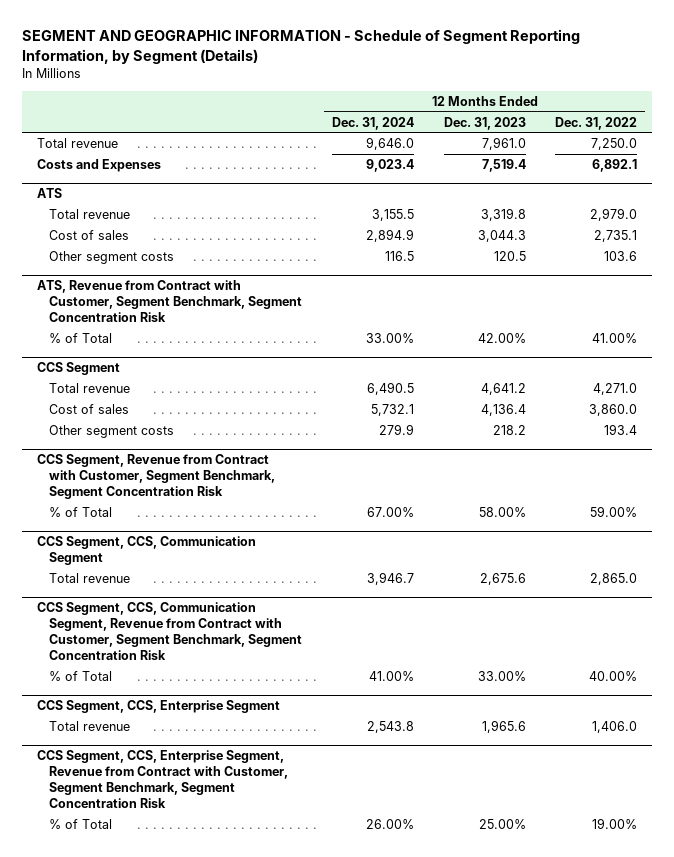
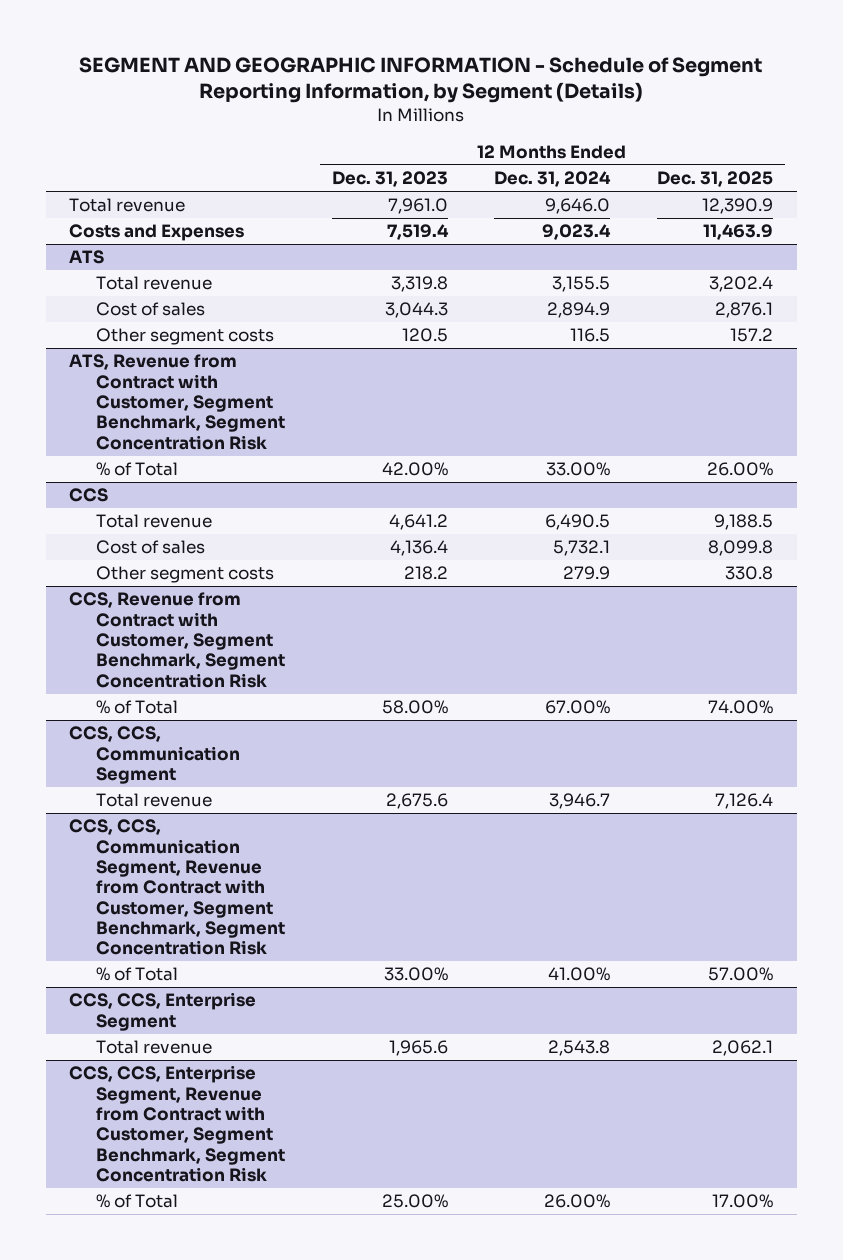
- | 12 Months Ended Dec. 31, 2024 | 12 Months Ended Dec. 31, 2023 | 12 Months Ended Dec. 31, 2022
+ | 12 Months Ended Dec. 31, 2023 | 12 Months Ended Dec. 31, 2024 | 12 Months Ended Dec. 31, 2025
- CCS Segment
+ CCS
- CCS Segment, Revenue from Contract with Customer, Segment Benchmark, Segment Concentration Risk
+ CCS, Revenue from Contract with Customer, Segment Benchmark, Segment Concentration Risk
- CCS Segment, CCS, Communication Segment
+ CCS, CCS, Communication Segment
- CCS Segment, CCS, Communication Segment, Revenue from Contract with Customer, Segment Benchmark, Segment Concentration Risk
+ CCS, CCS, Communication Segment, Revenue from Contract with Customer, Segment Benchmark, Segment Concentration Risk
- CCS Segment, CCS, Enterprise Segment
+ CCS, CCS, Enterprise Segment
- CCS Segment, CCS, Enterprise Segment, Revenue from Contract with Customer, Segment Benchmark, Segment Concentration Risk
+ CCS, CCS, Enterprise Segment, Revenue from Contract with Customer, Segment Benchmark, Segment Concentration Risk

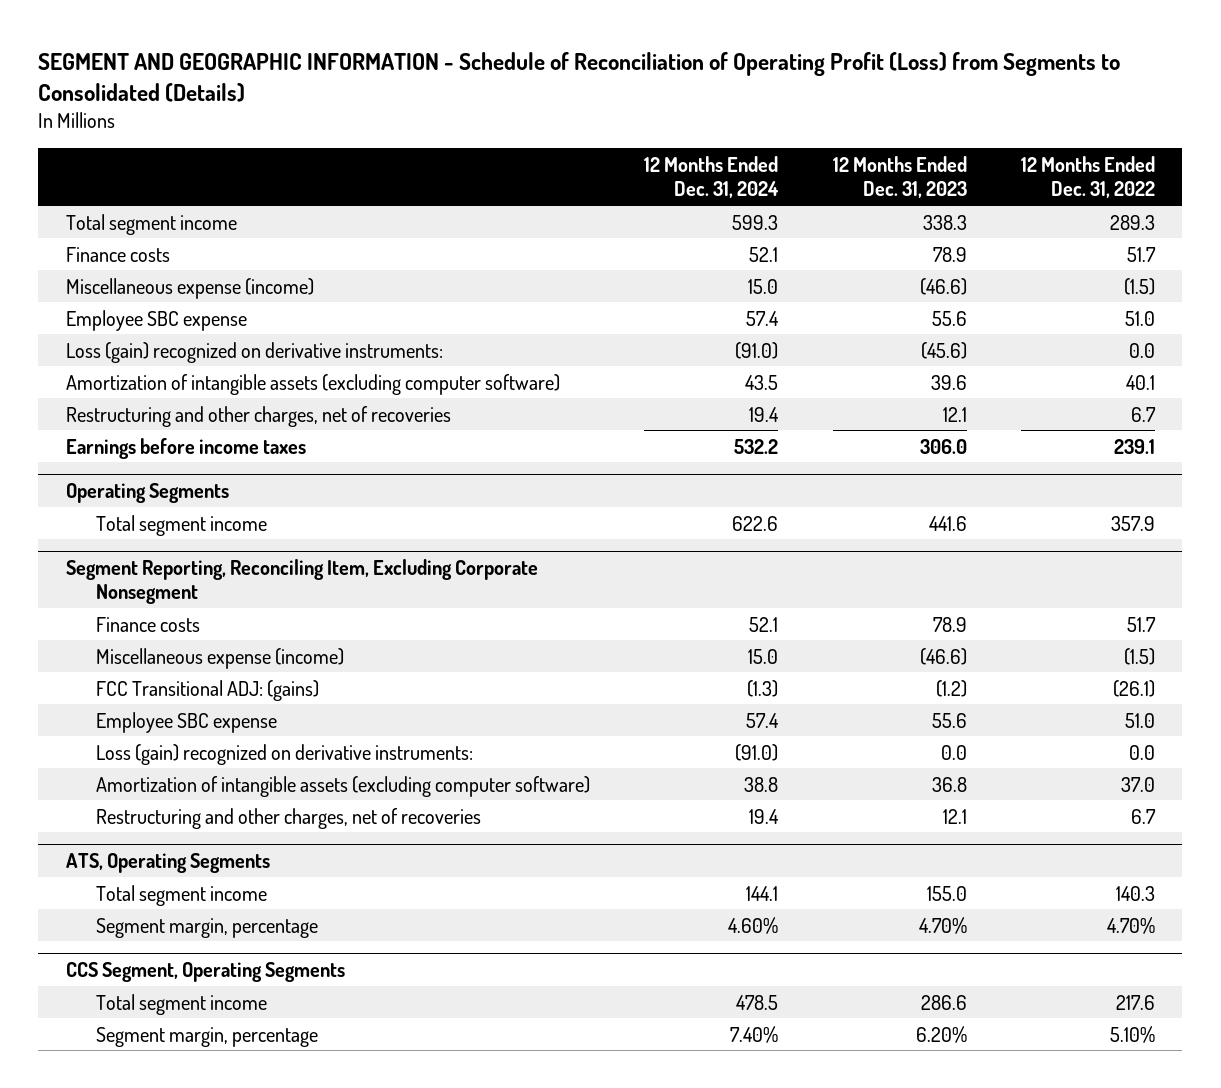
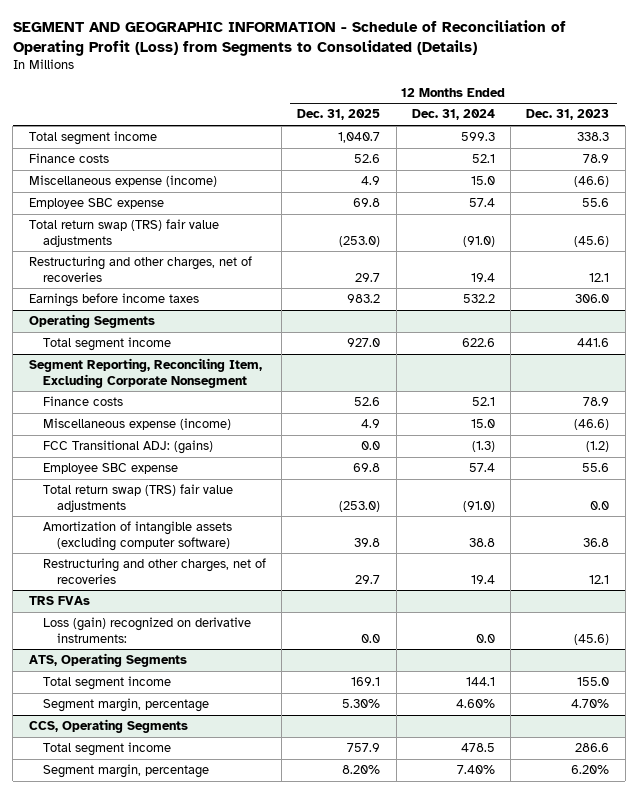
- | 12 Months Ended Dec. 31, 2024 | 12 Months Ended Dec. 31, 2023 | 12 Months Ended Dec. 31, 2022
+ | 12 Months Ended Dec. 31, 2025 | 12 Months Ended Dec. 31, 2024 | 12 Months Ended Dec. 31, 2023
- Loss (gain) recognized on derivative instruments: | (91.0) | (45.6) | 0.0
- Amortization of intangible assets (excluding computer software) | 43.5 | 39.6 | 40.1
+ Total return swap (TRS) fair value adjustments | (253.0) | (91.0) | (45.6)
@ Segment Reporting, Reconciling Item, Excluding Corporate Nonsegment
- Loss (gain) recognized on derivative instruments: | (91.0) | 0.0 | 0.0
+ Total return swap (TRS) fair value adjustments | (253.0) | (91.0) | 0.0
+ TRS FVAs
+ Loss (gain) recognized on derivative instruments: | 0.0 | 0.0 | (45.6)
- CCS Segment, Operating Segments
+ CCS, Operating Segments

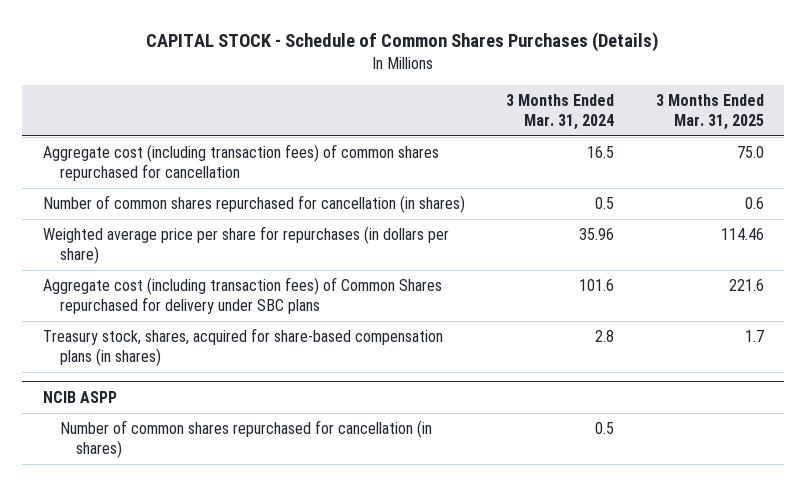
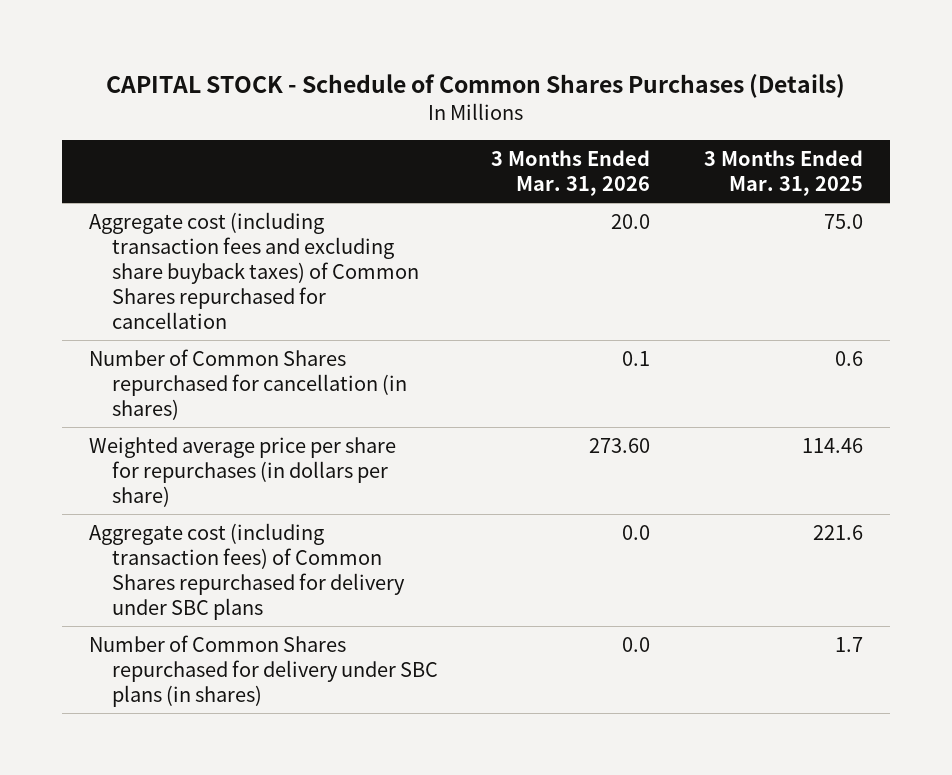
- | 3 Months Ended Mar. 31, 2024 | 3 Months Ended Mar. 31, 2025
+ | 3 Months Ended Mar. 31, 2026 | 3 Months Ended Mar. 31, 2025
- Aggregate cost (including transaction fees) of common shares repurchased for cancellation | 16.5 | 75.0
- Number of common shares repurchased for cancellation (in shares) | 0.5 | 0.6
+ Aggregate cost (including transaction fees and excluding share buyback taxes) of Common Shares repurchased for cancellation | 20.0 | 75.0
+ Number of Common Shares repurchased for cancellation (in shares) | 0.1 | 0.6
- Treasury stock, shares, acquired for share-based compensation plans (in shares) | 2.8 | 1.7
- NCIB ASPP
- Number of common shares repurchased for cancellation (in shares) | 0.5 |
+ Number of Common Shares repurchased for delivery under SBC plans (in shares) | 0.0 | 1.7

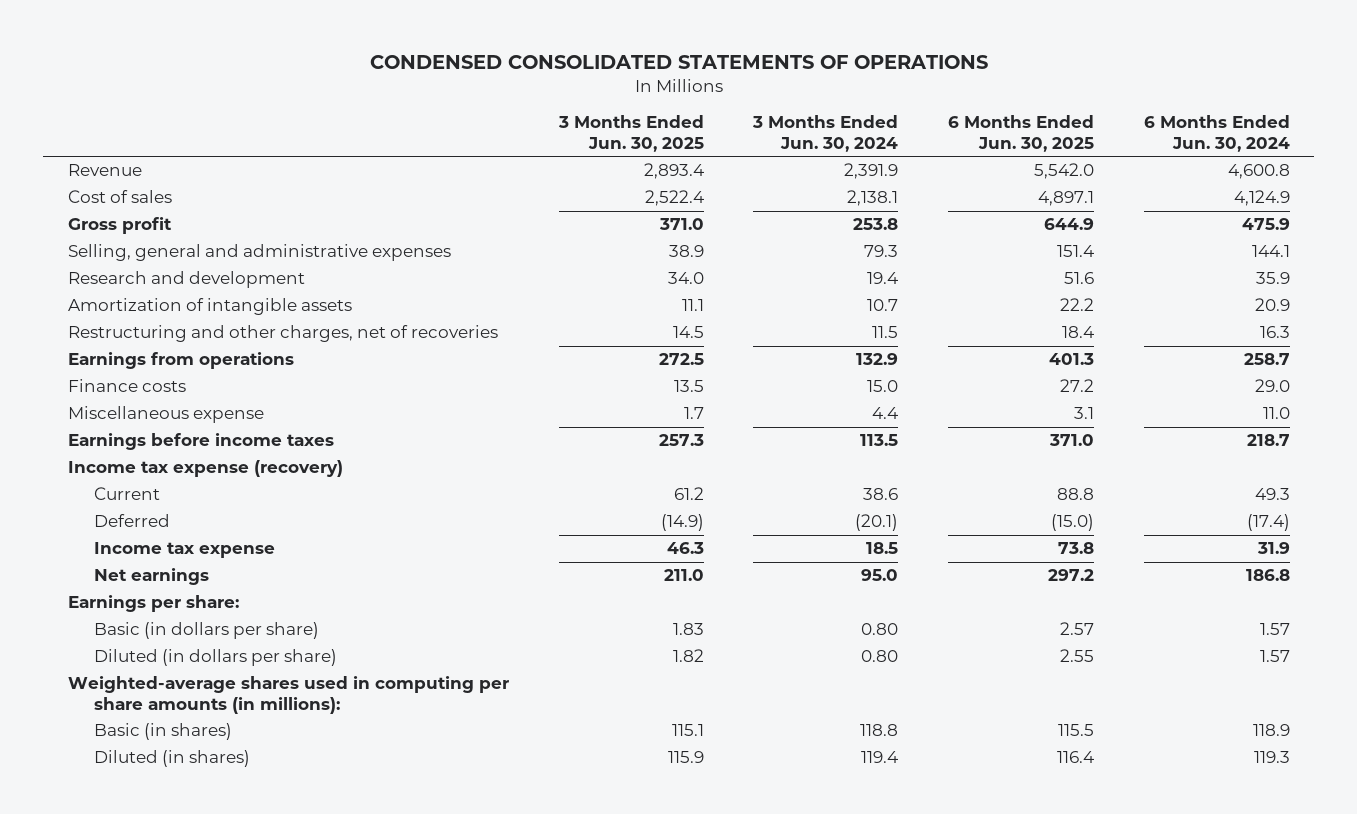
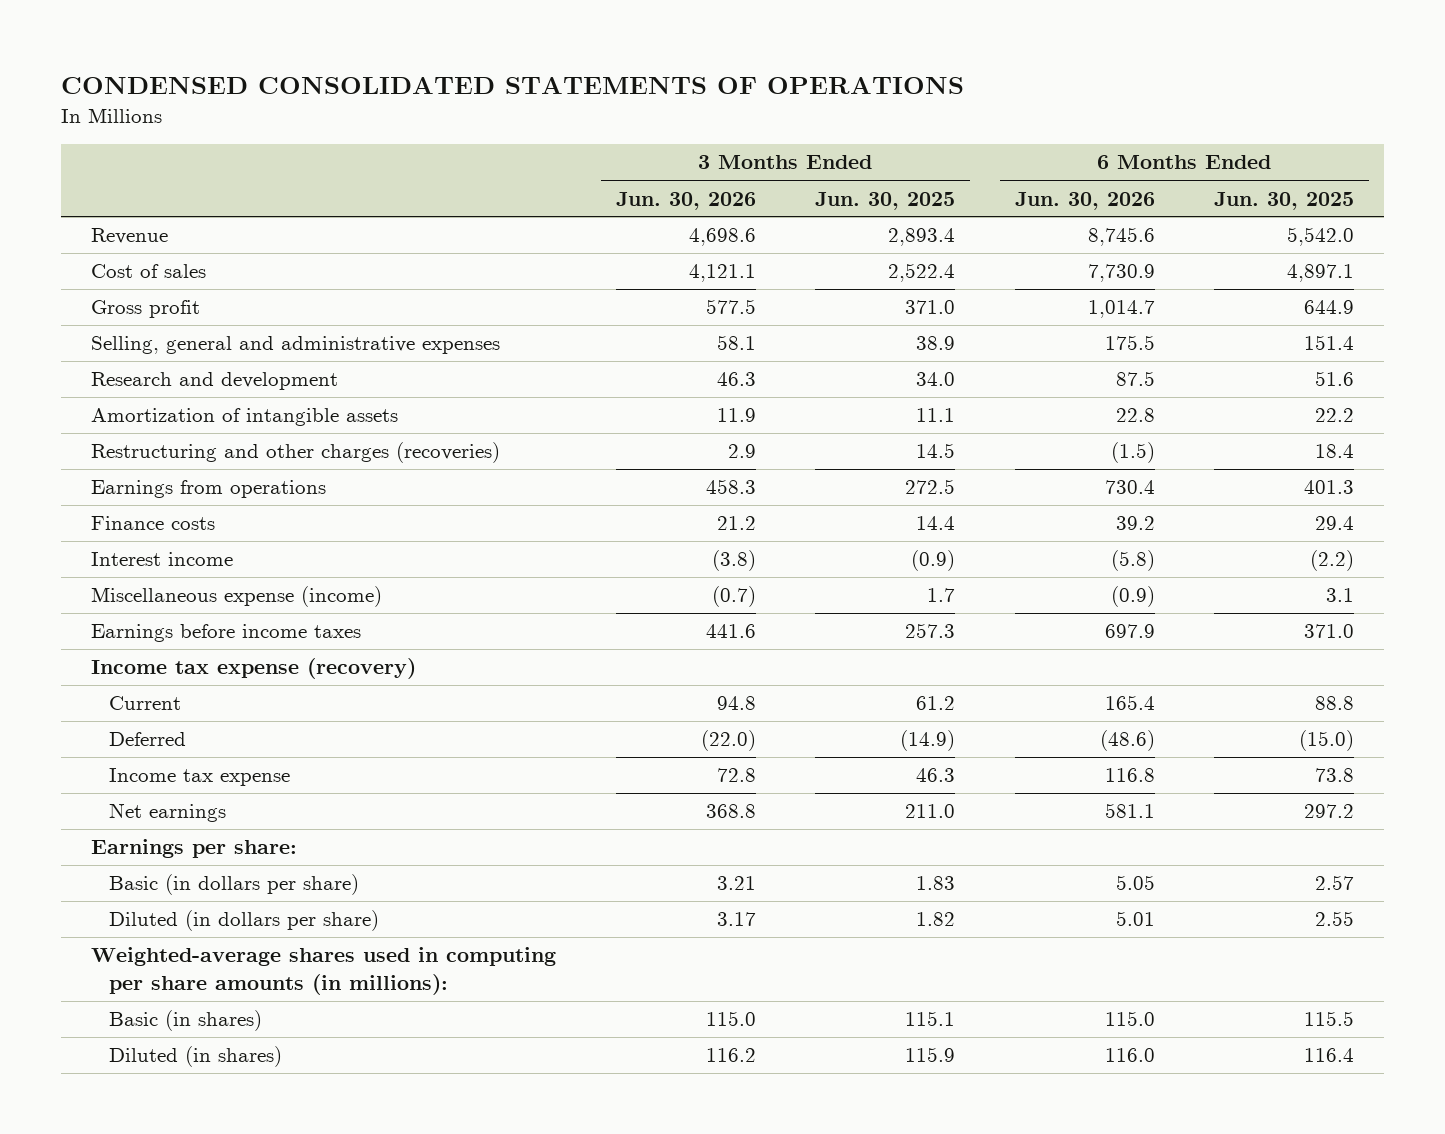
- | 3 Months Ended Jun. 30, 2025 | 3 Months Ended Jun. 30, 2024 | 6 Months Ended Jun. 30, 2025 | 6 Months Ended Jun. 30, 2024
+ | 3 Months Ended Jun. 30, 2026 | 3 Months Ended Jun. 30, 2025 | 6 Months Ended Jun. 30, 2026 | 6 Months Ended Jun. 30, 2025
- Restructuring and other charges, net of recoveries | 14.5 | 11.5 | 18.4 | 16.3
+ Restructuring and other charges (recoveries) | 2.9 | 14.5 | (1.5) | 18.4
- Finance costs | 13.5 | 15.0 | 27.2 | 29.0
- Miscellaneous expense | 1.7 | 4.4 | 3.1 | 11.0
+ Finance costs | 21.2 | 14.4 | 39.2 | 29.4
+ Interest income | (3.8) | (0.9) | (5.8) | (2.2)
+ Miscellaneous expense (income) | (0.7) | 1.7 | (0.9) | 3.1

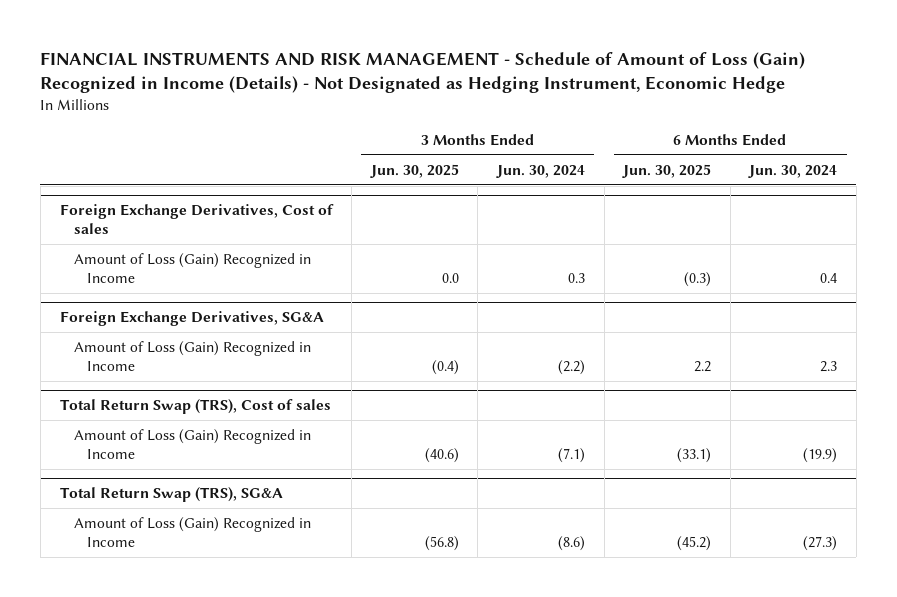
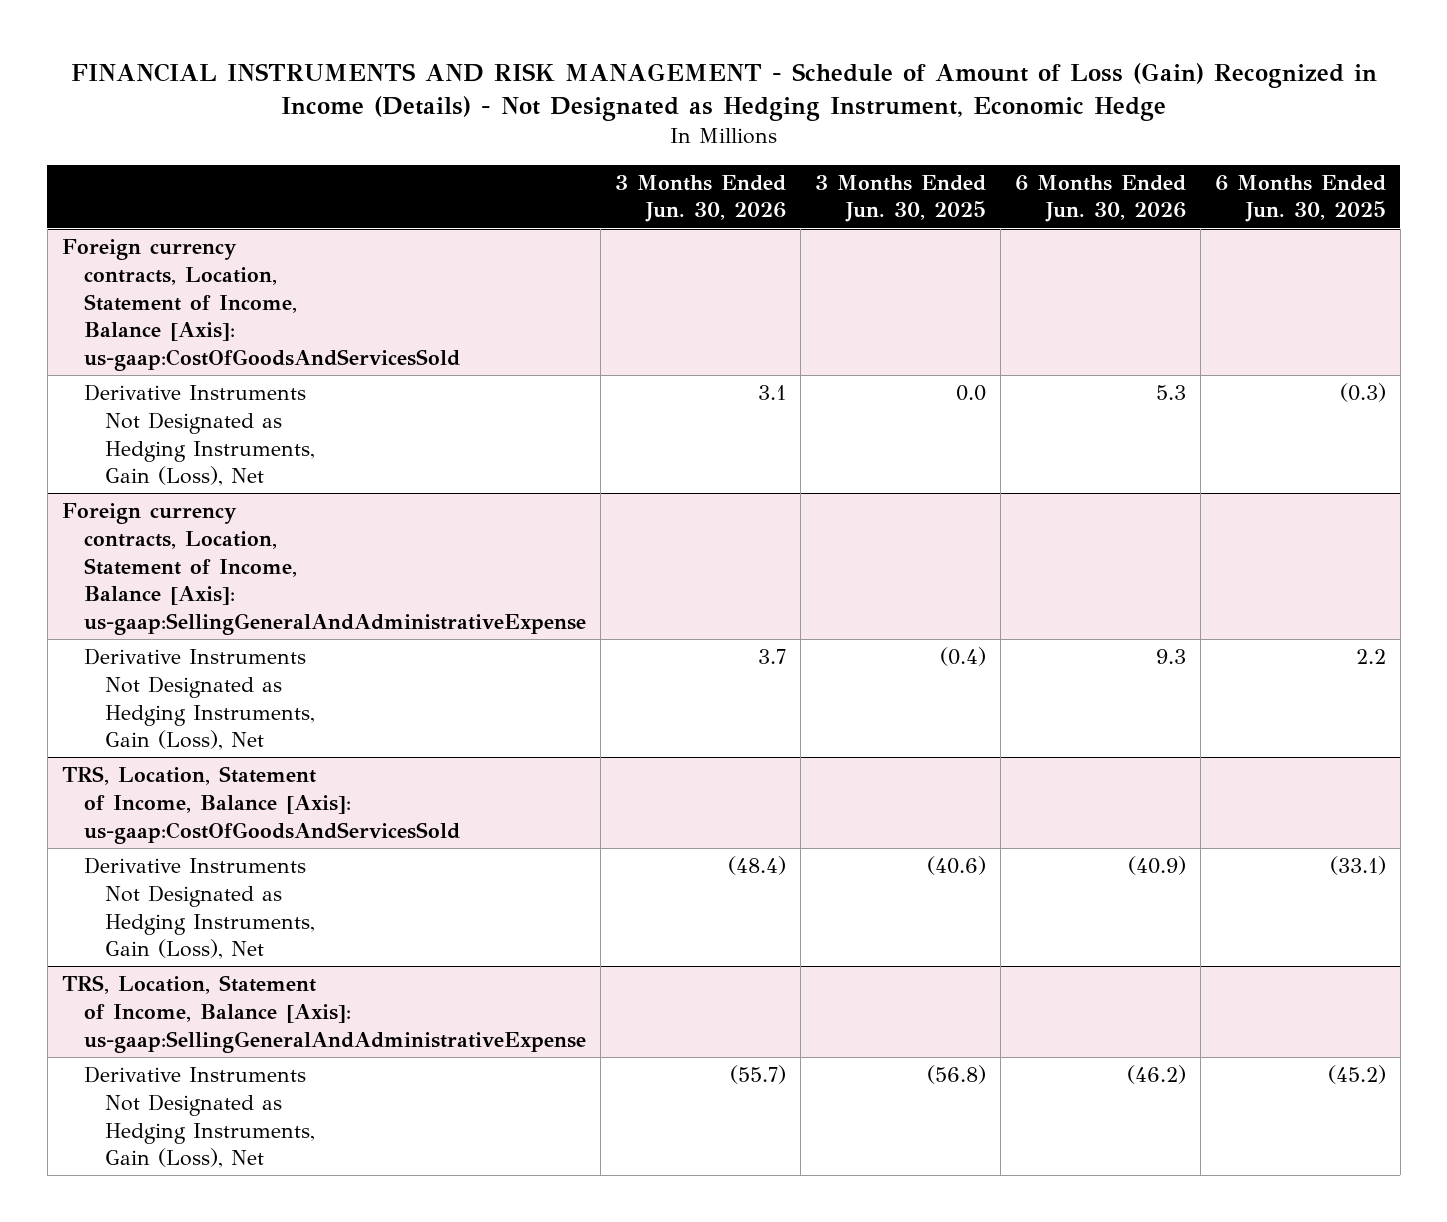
- | 3 Months Ended Jun. 30, 2025 | 3 Months Ended Jun. 30, 2024 | 6 Months Ended Jun. 30, 2025 | 6 Months Ended Jun. 30, 2024
+ | 3 Months Ended Jun. 30, 2026 | 3 Months Ended Jun. 30, 2025 | 6 Months Ended Jun. 30, 2026 | 6 Months Ended Jun. 30, 2025
- Foreign Exchange Derivatives, Cost of sales
- Amount of Loss (Gain) Recognized in Income | 0.0 | 0.3 | (0.3) | 0.4
- Foreign Exchange Derivatives, SG&A
- Amount of Loss (Gain) Recognized in Income | (0.4) | (2.2) | 2.2 | 2.3
- Total Return Swap (TRS), Cost of sales
- Amount of Loss (Gain) Recognized in Income | (40.6) | (7.1) | (33.1) | (19.9)
- Total Return Swap (TRS), SG&A
- Amount of Loss (Gain) Recognized in Income | (56.8) | (8.6) | (45.2) | (27.3)
+ Foreign currency contracts, Location, Statement of Income, Balance [Axis]: us-gaap:CostOfGoodsAndServicesSold
+ Derivative Instruments Not Designated as Hedging Instruments, Gain (Loss), Net | 3.1 | 0.0 | 5.3 | (0.3)
+ Foreign currency contracts, Location, Statement of Income, Balance [Axis]: us-gaap:SellingGeneralAndAdministrativeExpense
+ Derivative Instruments Not Designated as Hedging Instruments, Gain (Loss), Net | 3.7 | (0.4) | 9.3 | 2.2
+ TRS, Location, Statement of Income, Balance [Axis]: us-gaap:CostOfGoodsAndServicesSold
+ Derivative Instruments Not Designated as Hedging Instruments, Gain (Loss), Net | (48.4) | (40.6) | (40.9) | (33.1)
+ TRS, Location, Statement of Income, Balance [Axis]: us-gaap:SellingGeneralAndAdministrativeExpense
+ Derivative Instruments Not Designated as Hedging Instruments, Gain (Loss), Net | (55.7) | (56.8) | (46.2) | (45.2)

